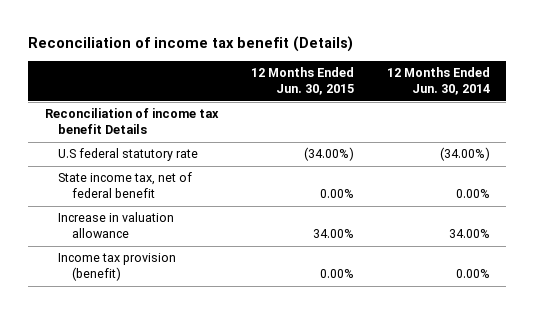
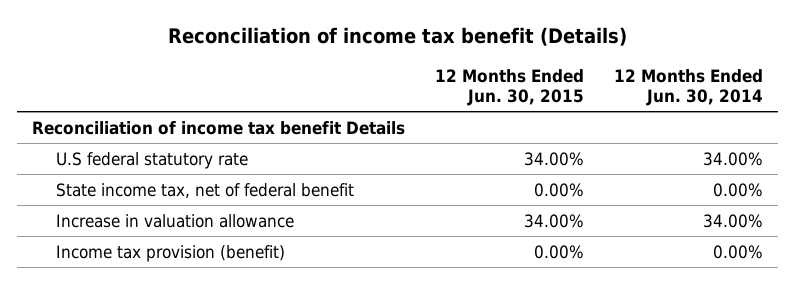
- U.S federal statutory rate | (34.00%) | (34.00%)
+ U.S federal statutory rate | 34.00% | 34.00%

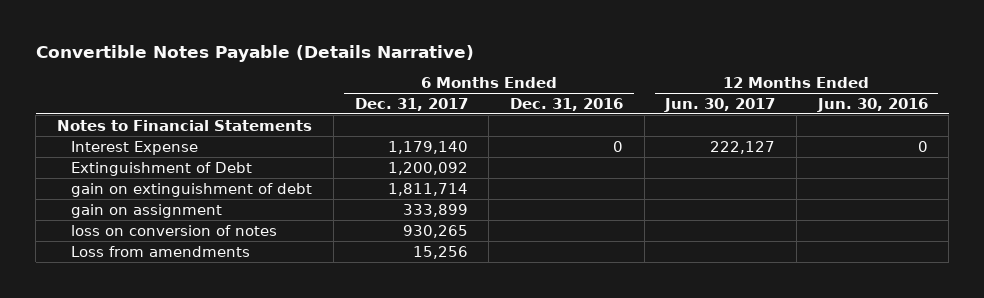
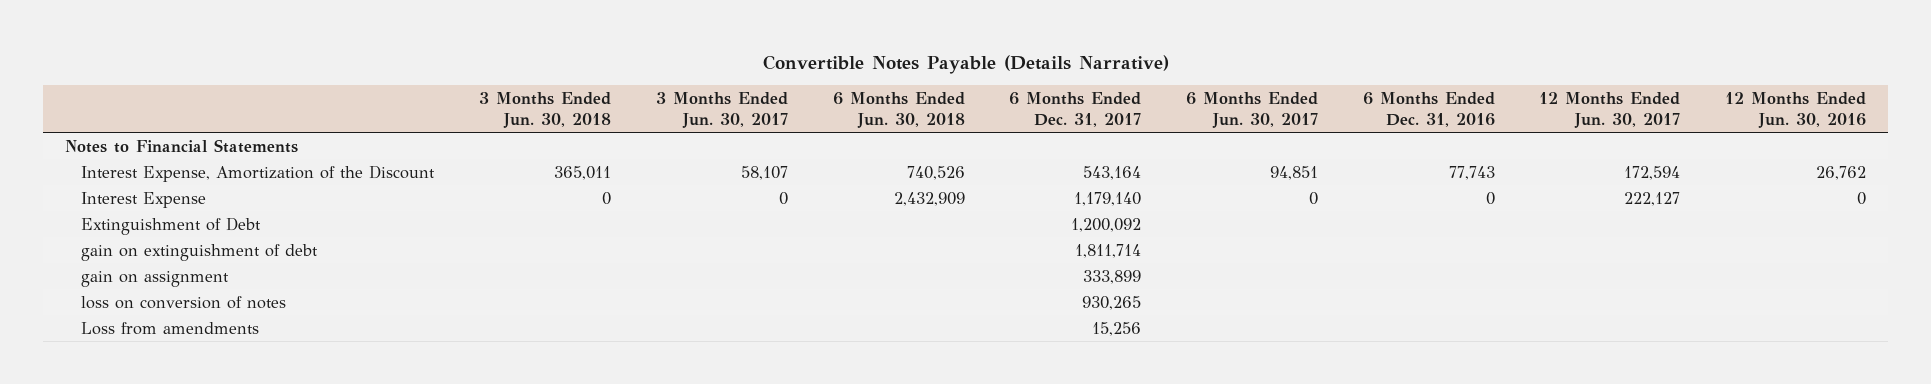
- | 6 Months Ended Dec. 31, 2017 | 6 Months Ended Dec. 31, 2016 | 12 Months Ended Jun. 30, 2017 | 12 Months Ended Jun. 30, 2016
+ | 3 Months Ended Jun. 30, 2018 | 3 Months Ended Jun. 30, 2017 | 6 Months Ended Jun. 30, 2018 | 6 Months Ended Dec. 31, 2017 | 6 Months Ended Jun. 30, 2017 | 6 Months Ended Dec. 31, 2016 | 12 Months Ended Jun. 30, 2017 | 12 Months Ended Jun. 30, 2016
+ Interest Expense, Amortization of the Discount | 365,011 | 58,107 | 740,526 | 543,164 | 94,851 | 77,743 | 172,594 | 26,762

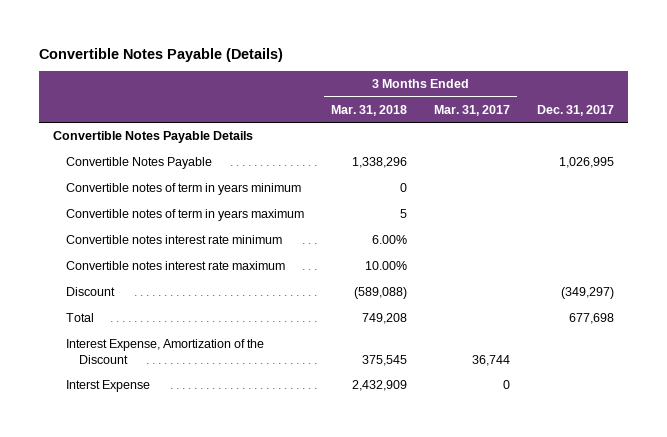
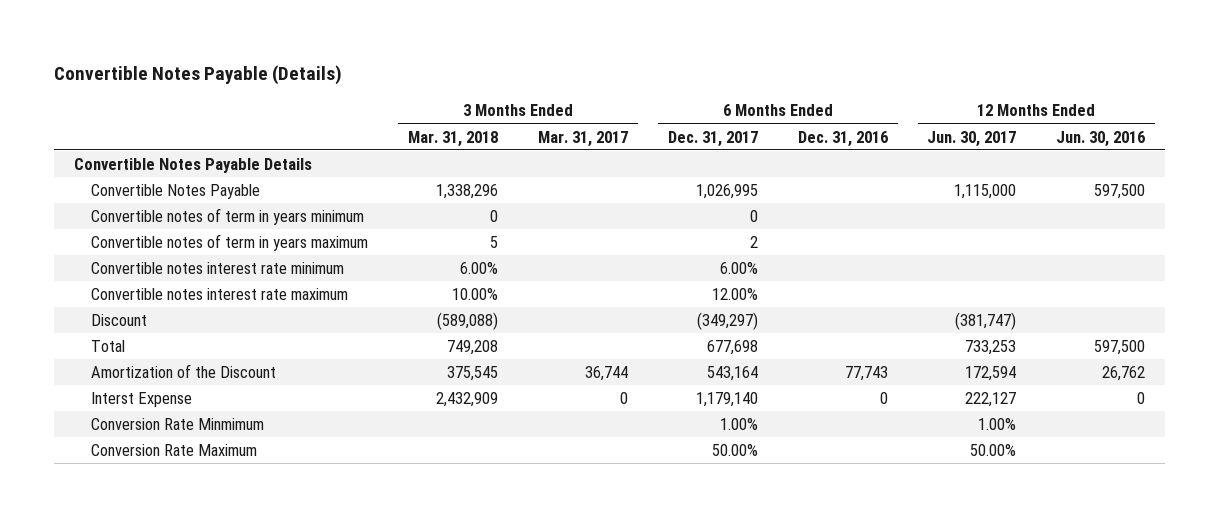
- | 3 Months Ended Mar. 31, 2018 | 3 Months Ended Mar. 31, 2017 | Dec. 31, 2017
+ | 3 Months Ended Mar. 31, 2018 | 3 Months Ended Mar. 31, 2017 | 6 Months Ended Dec. 31, 2017 | 6 Months Ended Dec. 31, 2016 | 12 Months Ended Jun. 30, 2017 | 12 Months Ended Jun. 30, 2016
- Interest Expense, Amortization of the Discount | 375,545 | 36,744 |
+ Amortization of the Discount | 375,545 | 36,744 | 543,164 | 77,743 | 172,594 | 26,762
+ Conversion Rate Minmimum | | | 1.00% | | 1.00% |
+ Conversion Rate Maximum | | | 50.00% | | 50.00% |

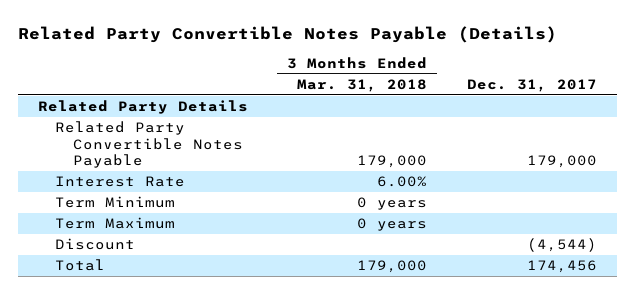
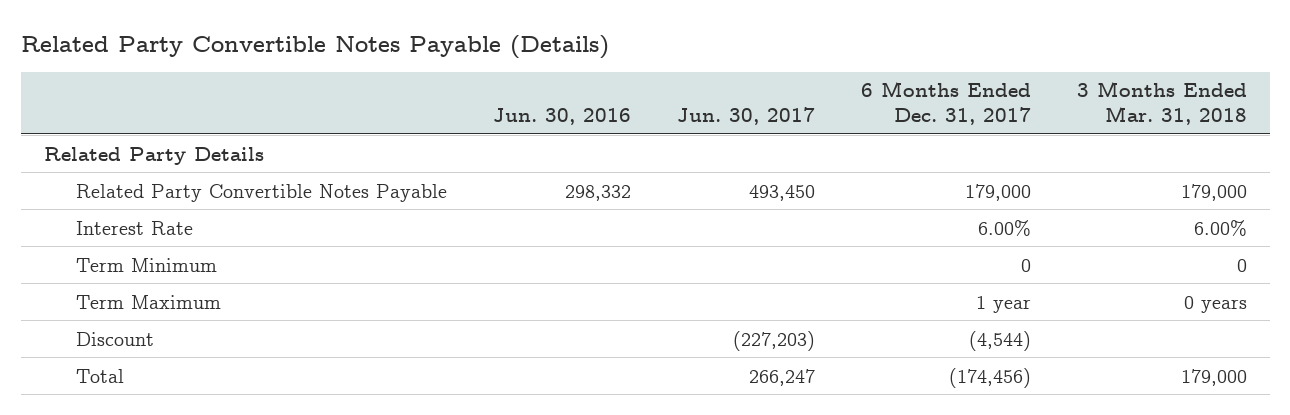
- | 3 Months Ended Mar. 31, 2018 | Dec. 31, 2017
+ | Jun. 30, 2016 | Jun. 30, 2017 | 6 Months Ended Dec. 31, 2017 | 3 Months Ended Mar. 31, 2018
- Term Minimum | 0 years |
+ Term Minimum | | | 0 | 0

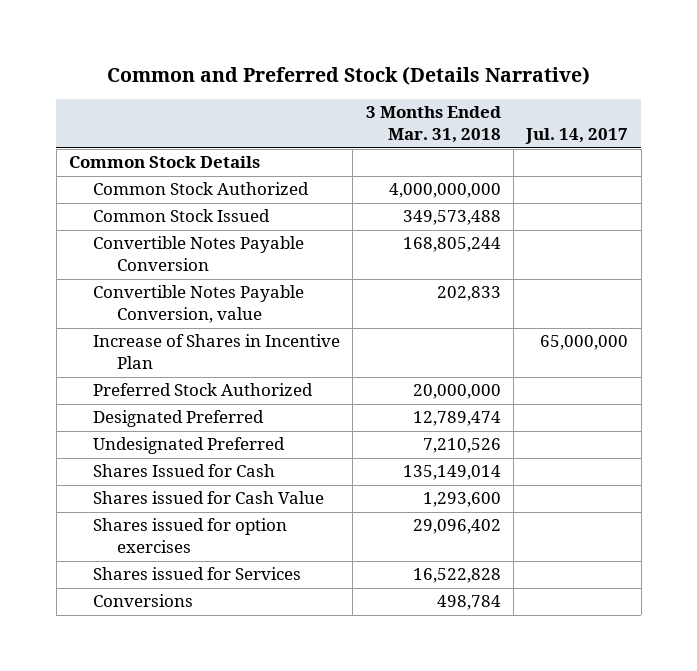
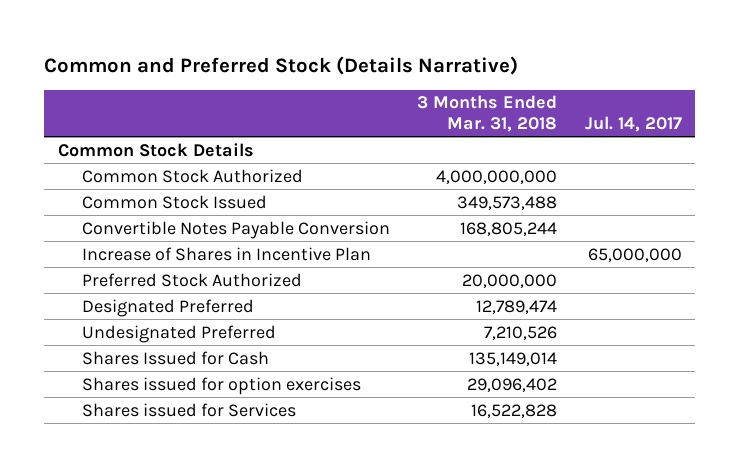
- Convertible Notes Payable Conversion, value | 202,833 |
- Shares issued for Cash Value | 1,293,600 |
- Conversions | 498,784 |

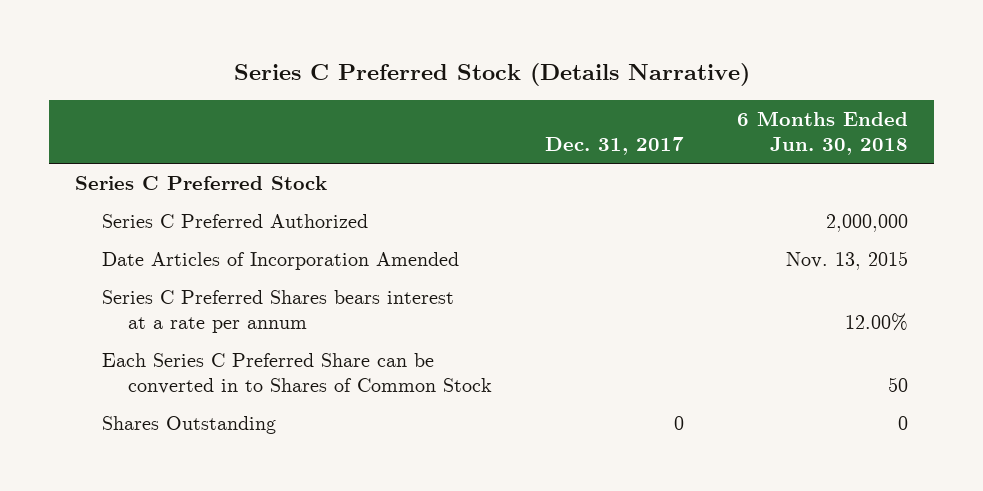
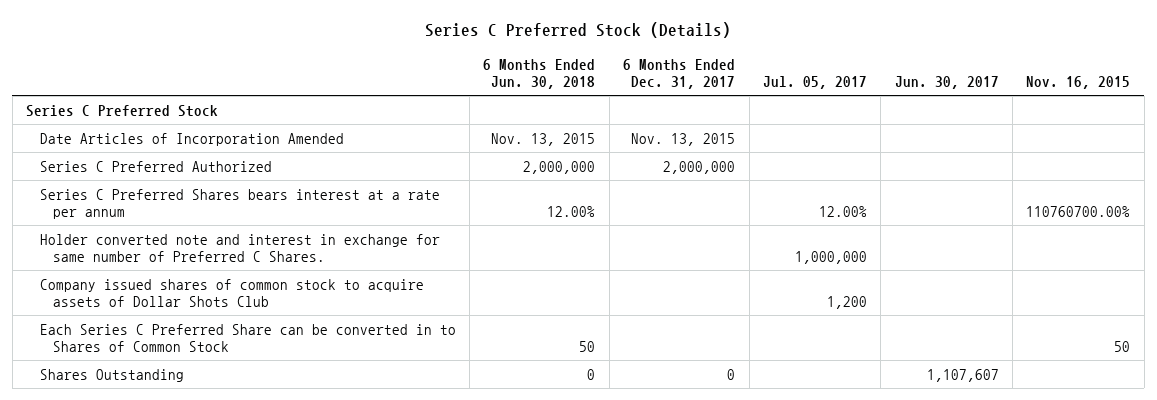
- Series C Preferred Stock (Details Narrative)
+ Series C Preferred Stock (Details)
- | Dec. 31, 2017 | 6 Months Ended Jun. 30, 2018
+ | 6 Months Ended Jun. 30, 2018 | 6 Months Ended Dec. 31, 2017 | Jul. 05, 2017 | Jun. 30, 2017 | Nov. 16, 2015
moved down: Series C Preferred Authorized | 2,000,000 | 2,000,000 | | |
+ Holder converted note and interest in exchange for same number of Preferred C Shares. | | | 1,000,000 | |
+ Company issued shares of common stock to acquire assets of Dollar Shots Club | | | 1,200 | |

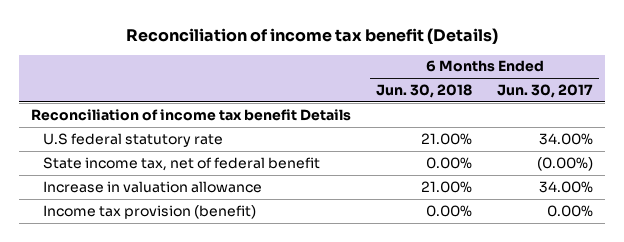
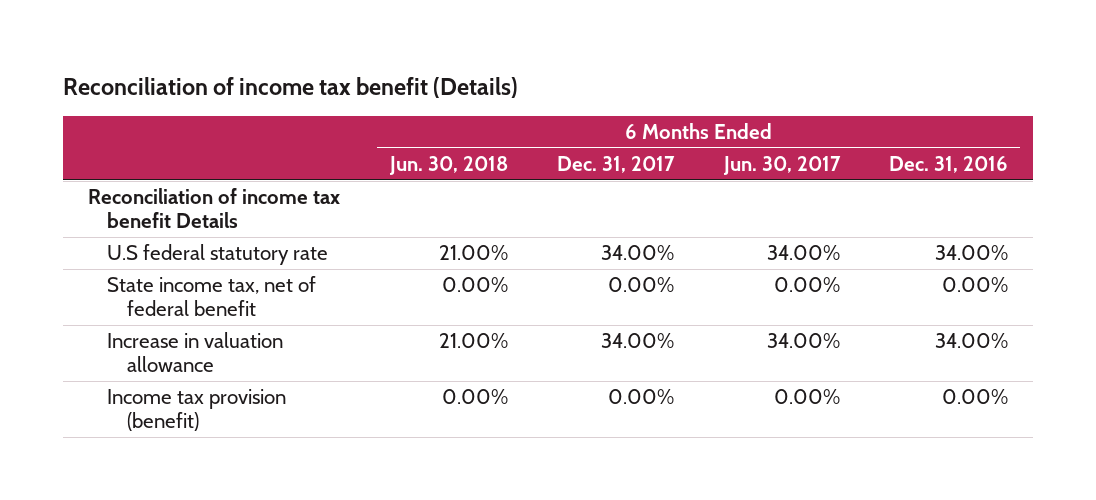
- | 6 Months Ended Jun. 30, 2018 | 6 Months Ended Jun. 30, 2017
+ | 6 Months Ended Jun. 30, 2018 | 6 Months Ended Dec. 31, 2017 | 6 Months Ended Jun. 30, 2017 | 6 Months Ended Dec. 31, 2016
- State income tax, net of federal benefit | 0.00% | (0.00%)
+ State income tax, net of federal benefit | 0.00% | 0.00% | 0.00% | 0.00%

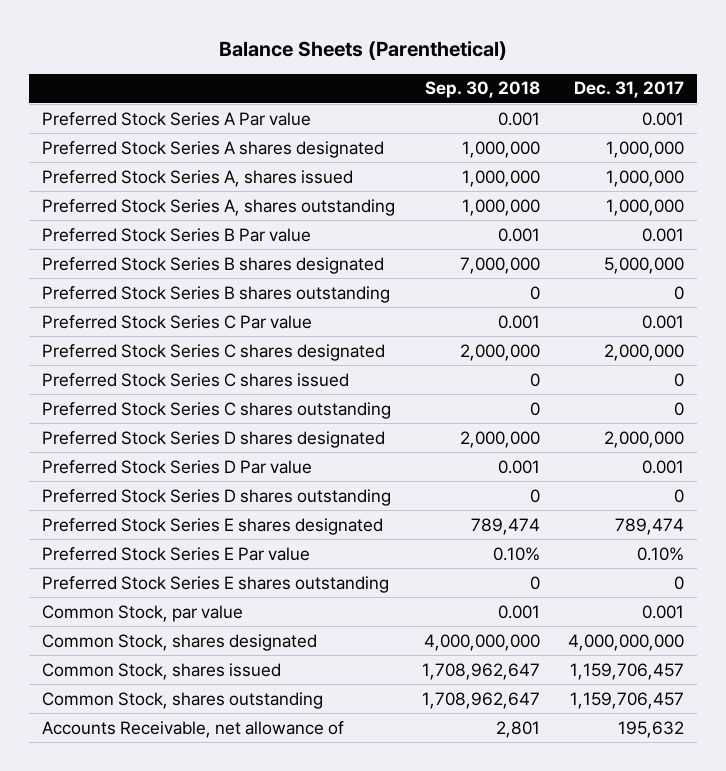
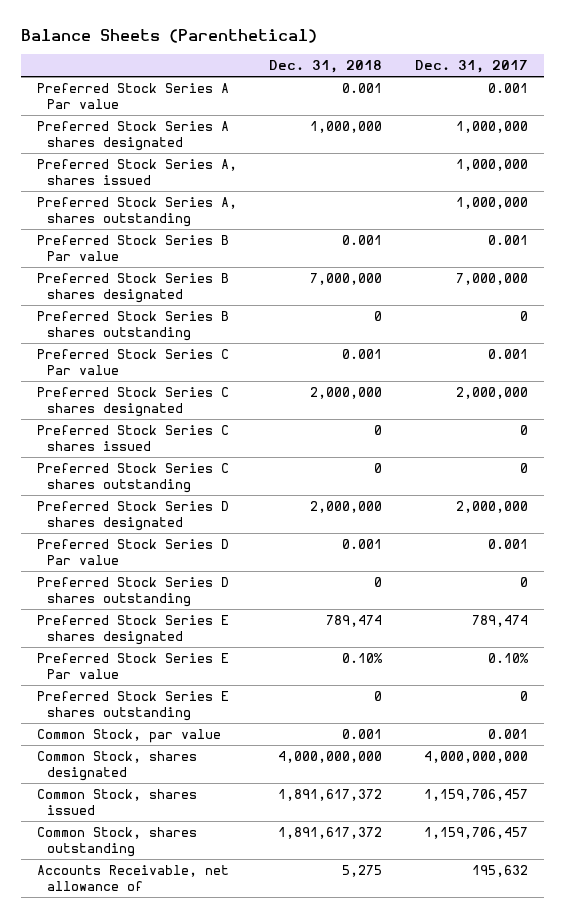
- | Sep. 30, 2018 | Dec. 31, 2017
+ | Dec. 31, 2018 | Dec. 31, 2017
- Preferred Stock Series B shares designated | 7,000,000 | 5,000,000
+ Preferred Stock Series B shares designated | 7,000,000 | 7,000,000

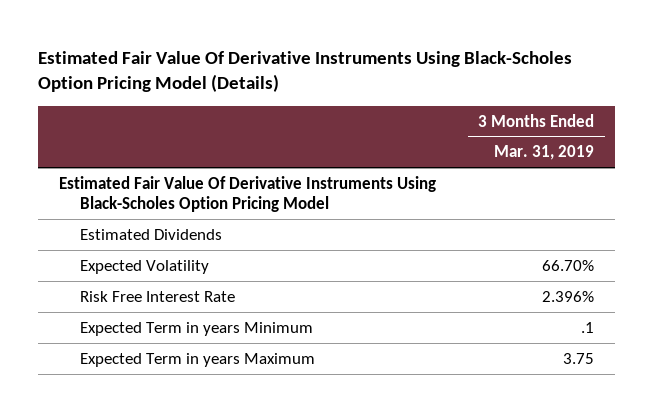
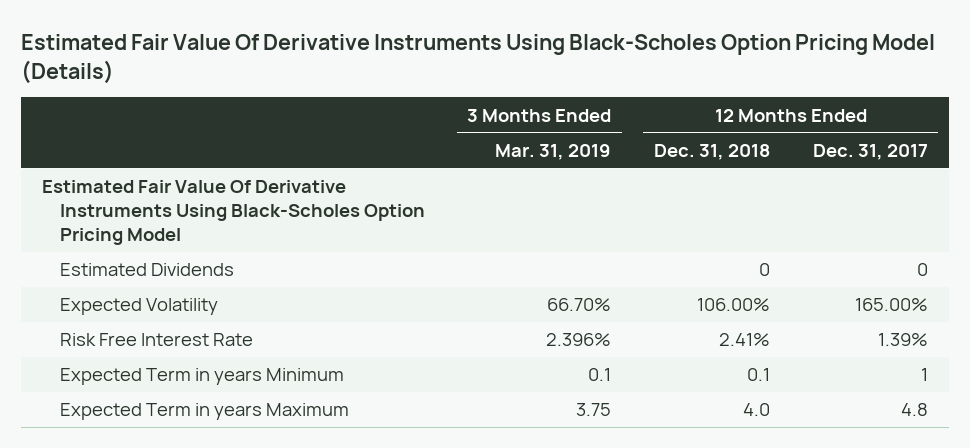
- | 3 Months Ended Mar. 31, 2019
+ | 3 Months Ended Mar. 31, 2019 | 12 Months Ended Dec. 31, 2018 | 12 Months Ended Dec. 31, 2017
- Expected Term in years Minimum | .1
+ Expected Term in years Minimum | 0.1 | 0.1 | 1

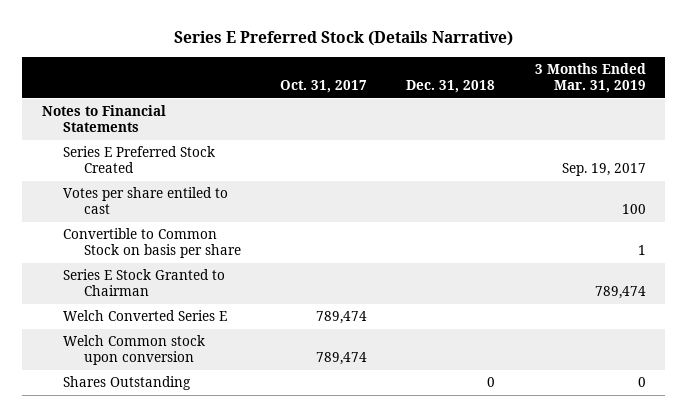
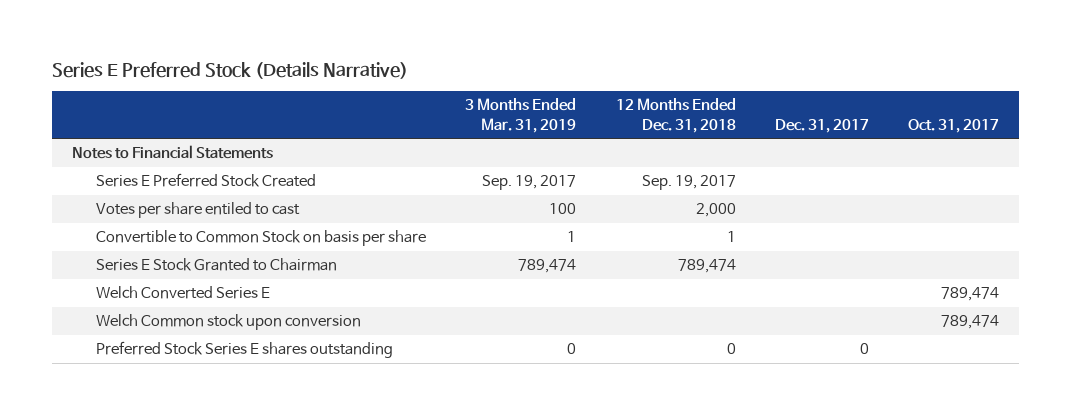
- | Oct. 31, 2017 | Dec. 31, 2018 | 3 Months Ended Mar. 31, 2019
+ | 3 Months Ended Mar. 31, 2019 | 12 Months Ended Dec. 31, 2018 | Dec. 31, 2017 | Oct. 31, 2017
- Shares Outstanding | | 0 | 0
+ Preferred Stock Series E shares outstanding | 0 | 0 | 0 |

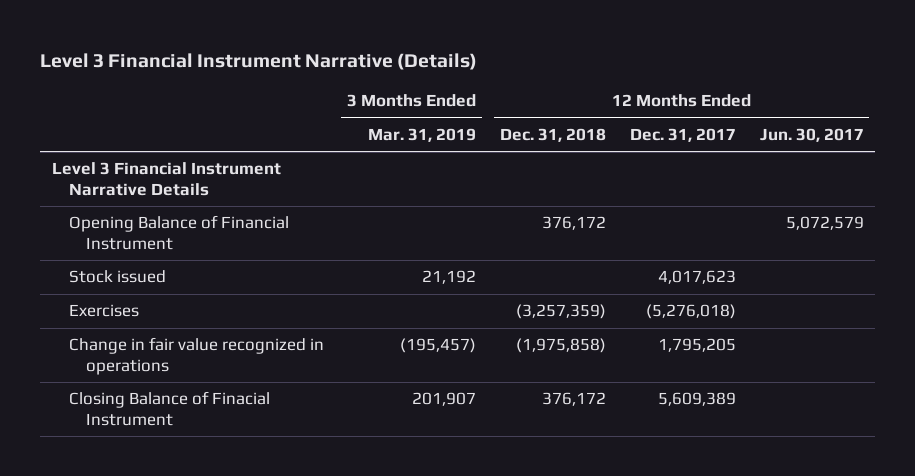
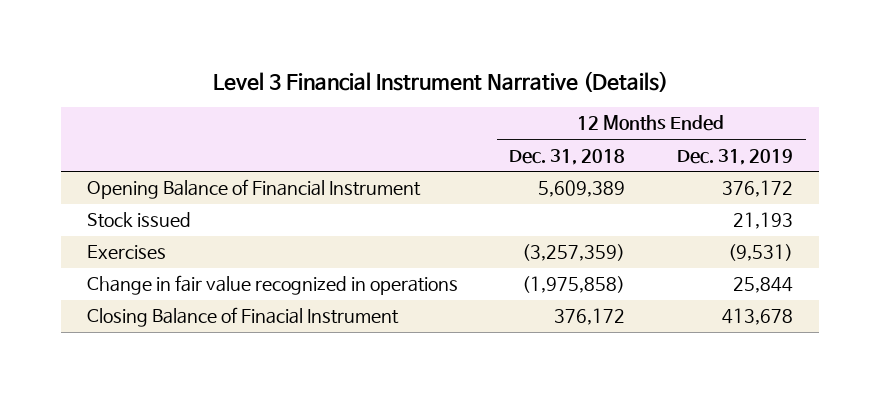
- | 3 Months Ended Mar. 31, 2019 | 12 Months Ended Dec. 31, 2018 | 12 Months Ended Dec. 31, 2017 | 12 Months Ended Jun. 30, 2017
+ | 12 Months Ended Dec. 31, 2018 | 12 Months Ended Dec. 31, 2019
- Level 3 Financial Instrument Narrative Details
- Opening Balance of Financial Instrument | | 376,172 | | 5,072,579
+ Opening Balance of Financial Instrument | 5,609,389 | 376,172

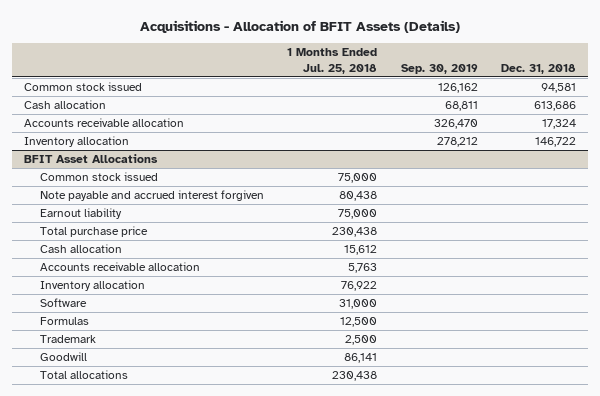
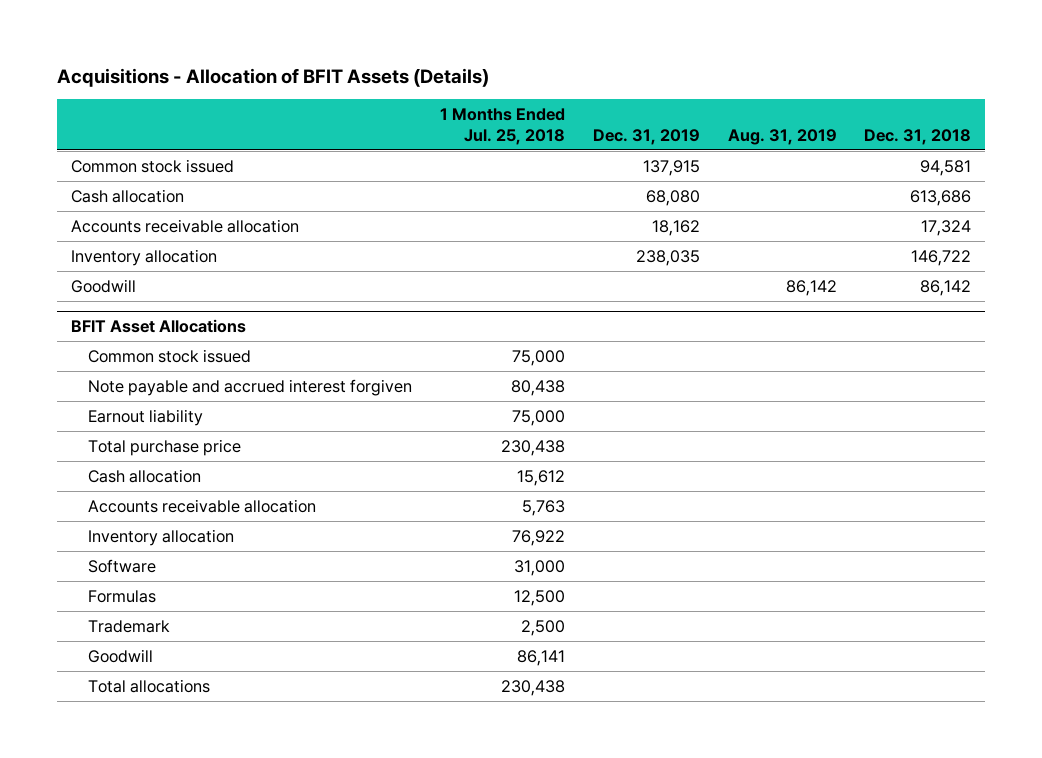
- | 1 Months Ended Jul. 25, 2018 | Sep. 30, 2019 | Dec. 31, 2018
+ | 1 Months Ended Jul. 25, 2018 | Dec. 31, 2019 | Aug. 31, 2019 | Dec. 31, 2018
+ Goodwill | | | 86,142 | 86,142

